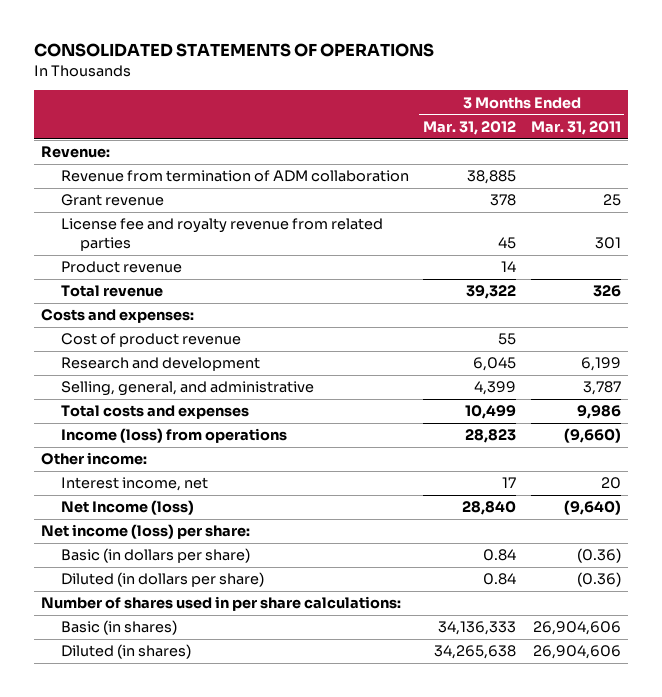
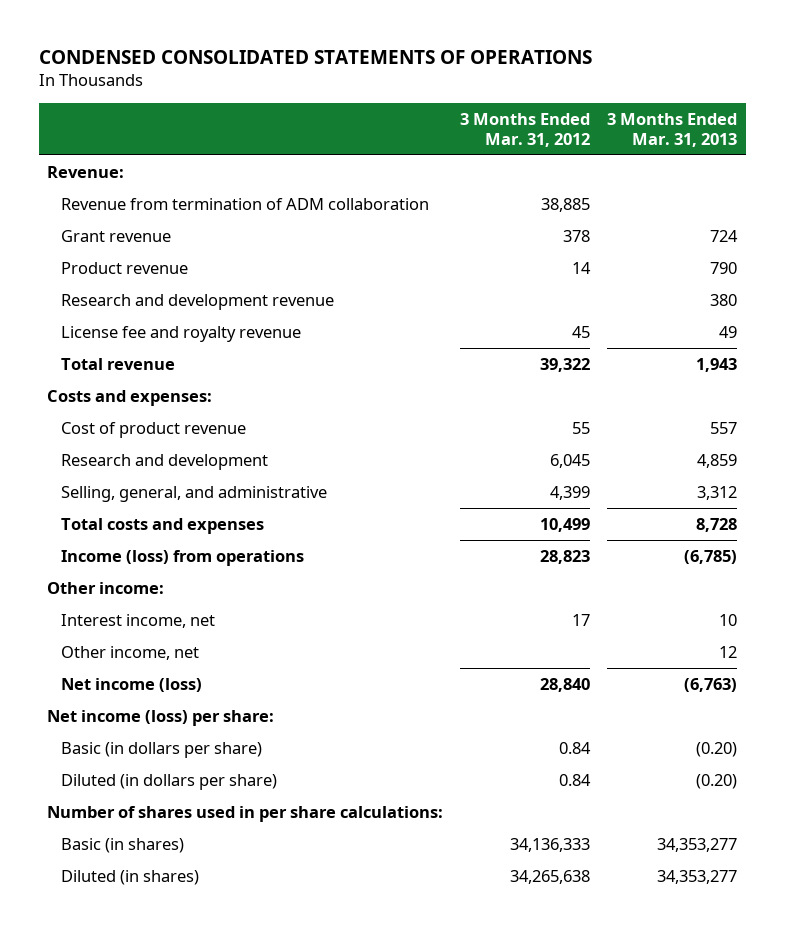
- CONSOLIDATED STATEMENTS OF OPERATIONS
+ CONDENSED CONSOLIDATED STATEMENTS OF OPERATIONS
- | 3 Months Ended Mar. 31, 2012 | 3 Months Ended Mar. 31, 2011
+ | 3 Months Ended Mar. 31, 2012 | 3 Months Ended Mar. 31, 2013
- License fee and royalty revenue from related parties | 45 | 301
+ Research and development revenue | | 380
+ License fee and royalty revenue | 45 | 49
- Net Income (loss) | 28,840 | (9,640)
+ Other income, net | | 12
+ Net income (loss) | 28,840 | (6,763)

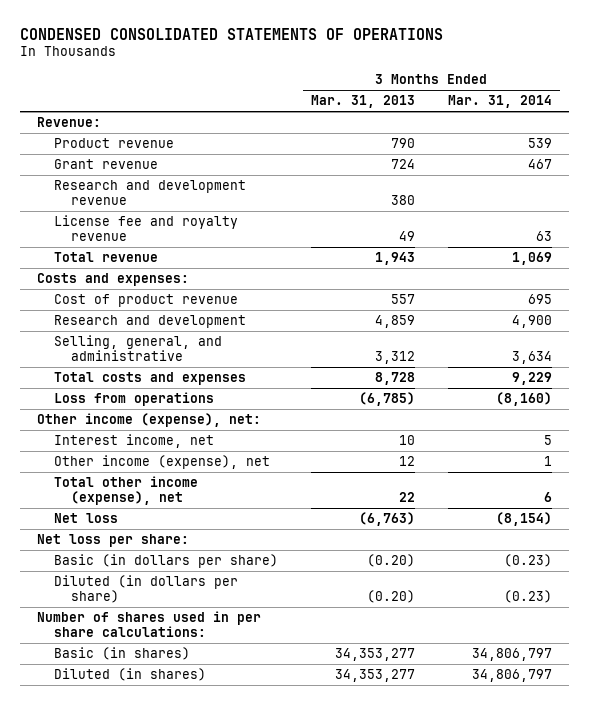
- | 3 Months Ended Mar. 31, 2012 | 3 Months Ended Mar. 31, 2013
+ | 3 Months Ended Mar. 31, 2013 | 3 Months Ended Mar. 31, 2014
- Revenue from termination of ADM collaboration | 38,885 |
moved down: Grant revenue | 724 | 467
- Income (loss) from operations | 28,823 | (6,785)
- Other income:
+ Loss from operations | (6,785) | (8,160)
+ Other income (expense), net:
- Other income, net | | 12
- Net income (loss) | 28,840 | (6,763)
- Net income (loss) per share:
+ Other income (expense), net | 12 | 1
+ Total other income (expense), net | 22 | 6
+ Net loss | (6,763) | (8,154)
+ Net loss per share:

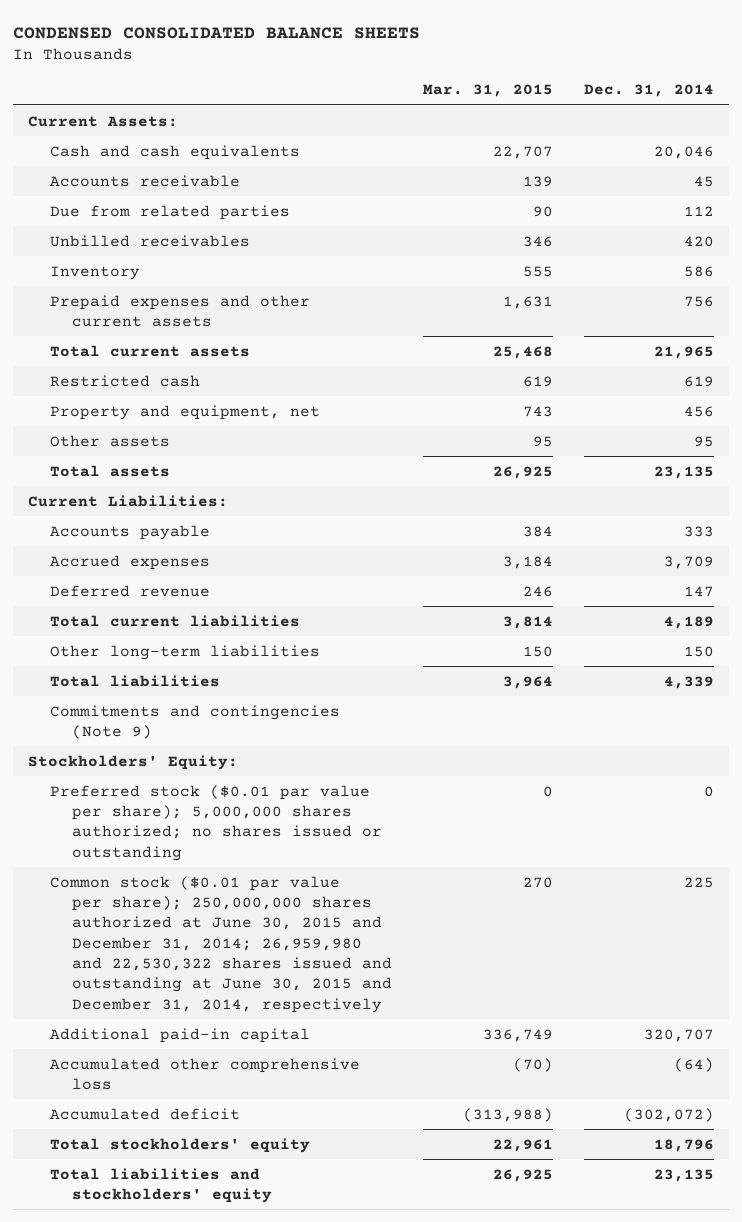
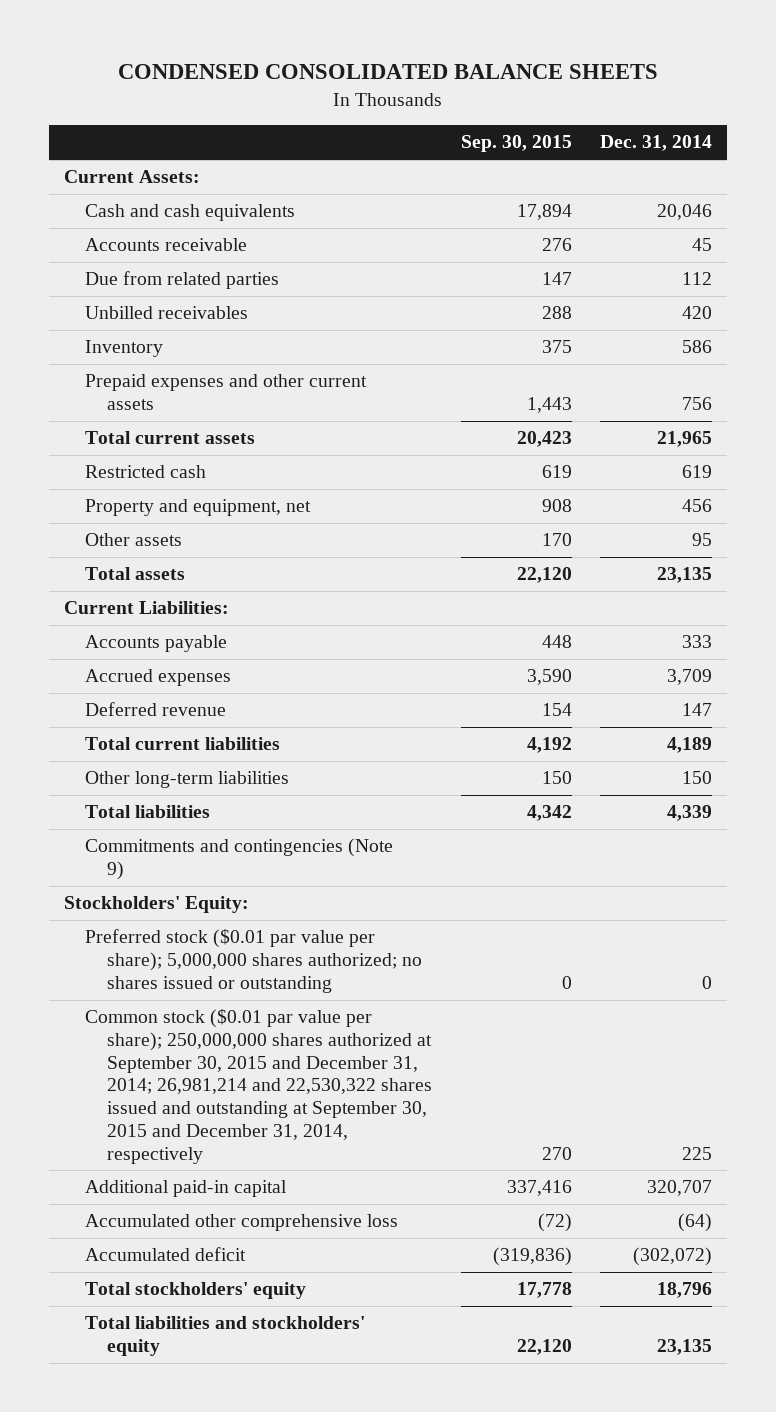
- | Mar. 31, 2015 | Dec. 31, 2014
+ | Sep. 30, 2015 | Dec. 31, 2014
- Common stock ($0.01 par value per share); 250,000,000 shares authorized at June 30, 2015 and December 31, 2014; 26,959,980 and 22,530,322 shares issued and outstanding at June 30, 2015 and December 31, 2014, respectively | 270 | 225
+ Common stock ($0.01 par value per share); 250,000,000 shares authorized at September 30, 2015 and December 31, 2014; 26,981,214 and 22,530,322 shares issued and outstanding at September 30, 2015 and December 31, 2014, respectively | 270 | 225

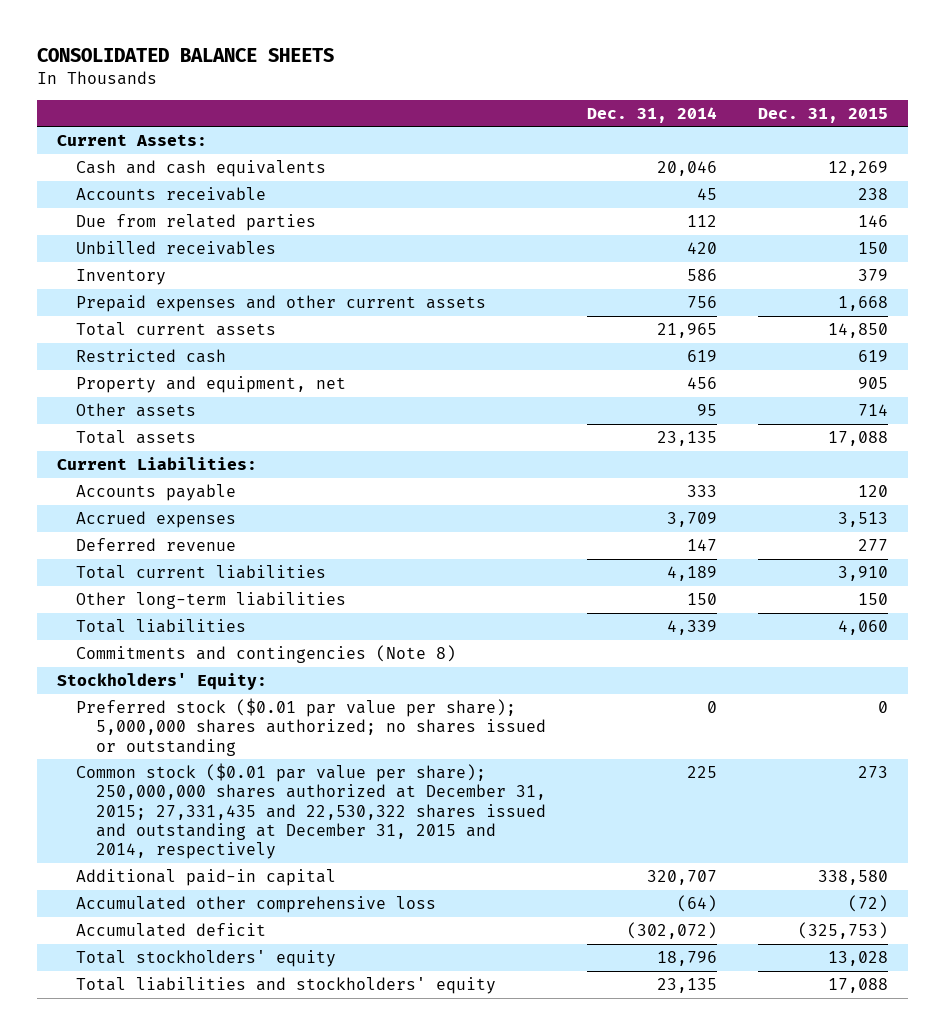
- CONDENSED CONSOLIDATED BALANCE SHEETS
+ CONSOLIDATED BALANCE SHEETS
- | Sep. 30, 2015 | Dec. 31, 2014
+ | Dec. 31, 2014 | Dec. 31, 2015
- Commitments and contingencies (Note 9)
+ Commitments and contingencies (Note 8)
- Common stock ($0.01 par value per share); 250,000,000 shares authorized at September 30, 2015 and December 31, 2014; 26,981,214 and 22,530,322 shares issued and outstanding at September 30, 2015 and December 31, 2014, respectively | 270 | 225
+ Common stock ($0.01 par value per share); 250,000,000 shares authorized at December 31, 2015; 27,331,435 and 22,530,322 shares issued and outstanding at December 31, 2015 and 2014, respectively | 225 | 273

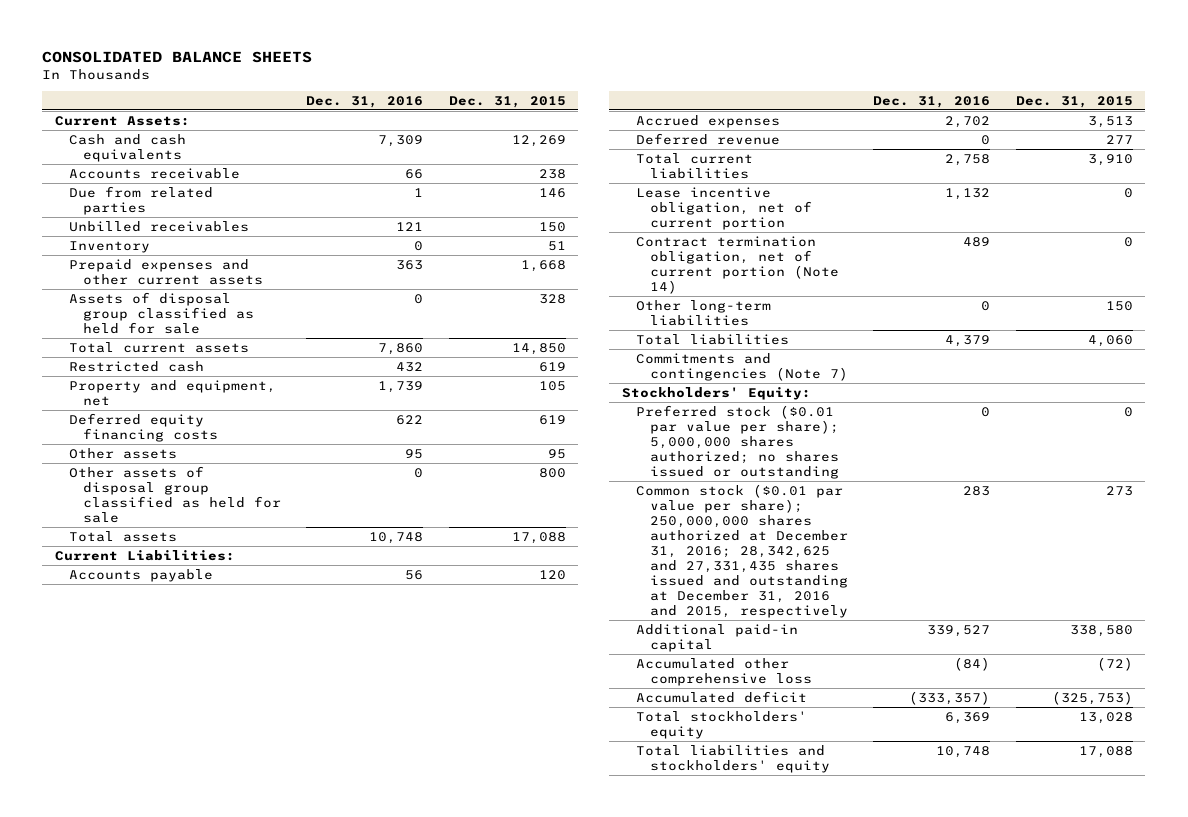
- | Dec. 31, 2014 | Dec. 31, 2015
+ | Dec. 31, 2016 | Dec. 31, 2015
- Inventory | 586 | 379
+ Inventory | 0 | 51
+ Assets of disposal group classified as held for sale | 0 | 328
- Property and equipment, net | 456 | 905
- Other assets | 95 | 714
+ Property and equipment, net | 1,739 | 105
+ Deferred equity financing costs | 622 | 619
+ Other assets | 95 | 95
+ Other assets of disposal group classified as held for sale | 0 | 800
+ Lease incentive obligation, net of current portion | 1,132 | 0
+ Contract termination obligation, net of current portion (Note 14) | 489 | 0
- Commitments and contingencies (Note 8)
+ Commitments and contingencies (Note 7)
- Common stock ($0.01 par value per share); 250,000,000 shares authorized at December 31, 2015; 27,331,435 and 22,530,322 shares issued and outstanding at December 31, 2015 and 2014, respectively | 225 | 273
+ Common stock ($0.01 par value per share); 250,000,000 shares authorized at December 31, 2016; 28,342,625 and 27,331,435 shares issued and outstanding at December 31, 2016 and 2015, respectively | 283 | 273

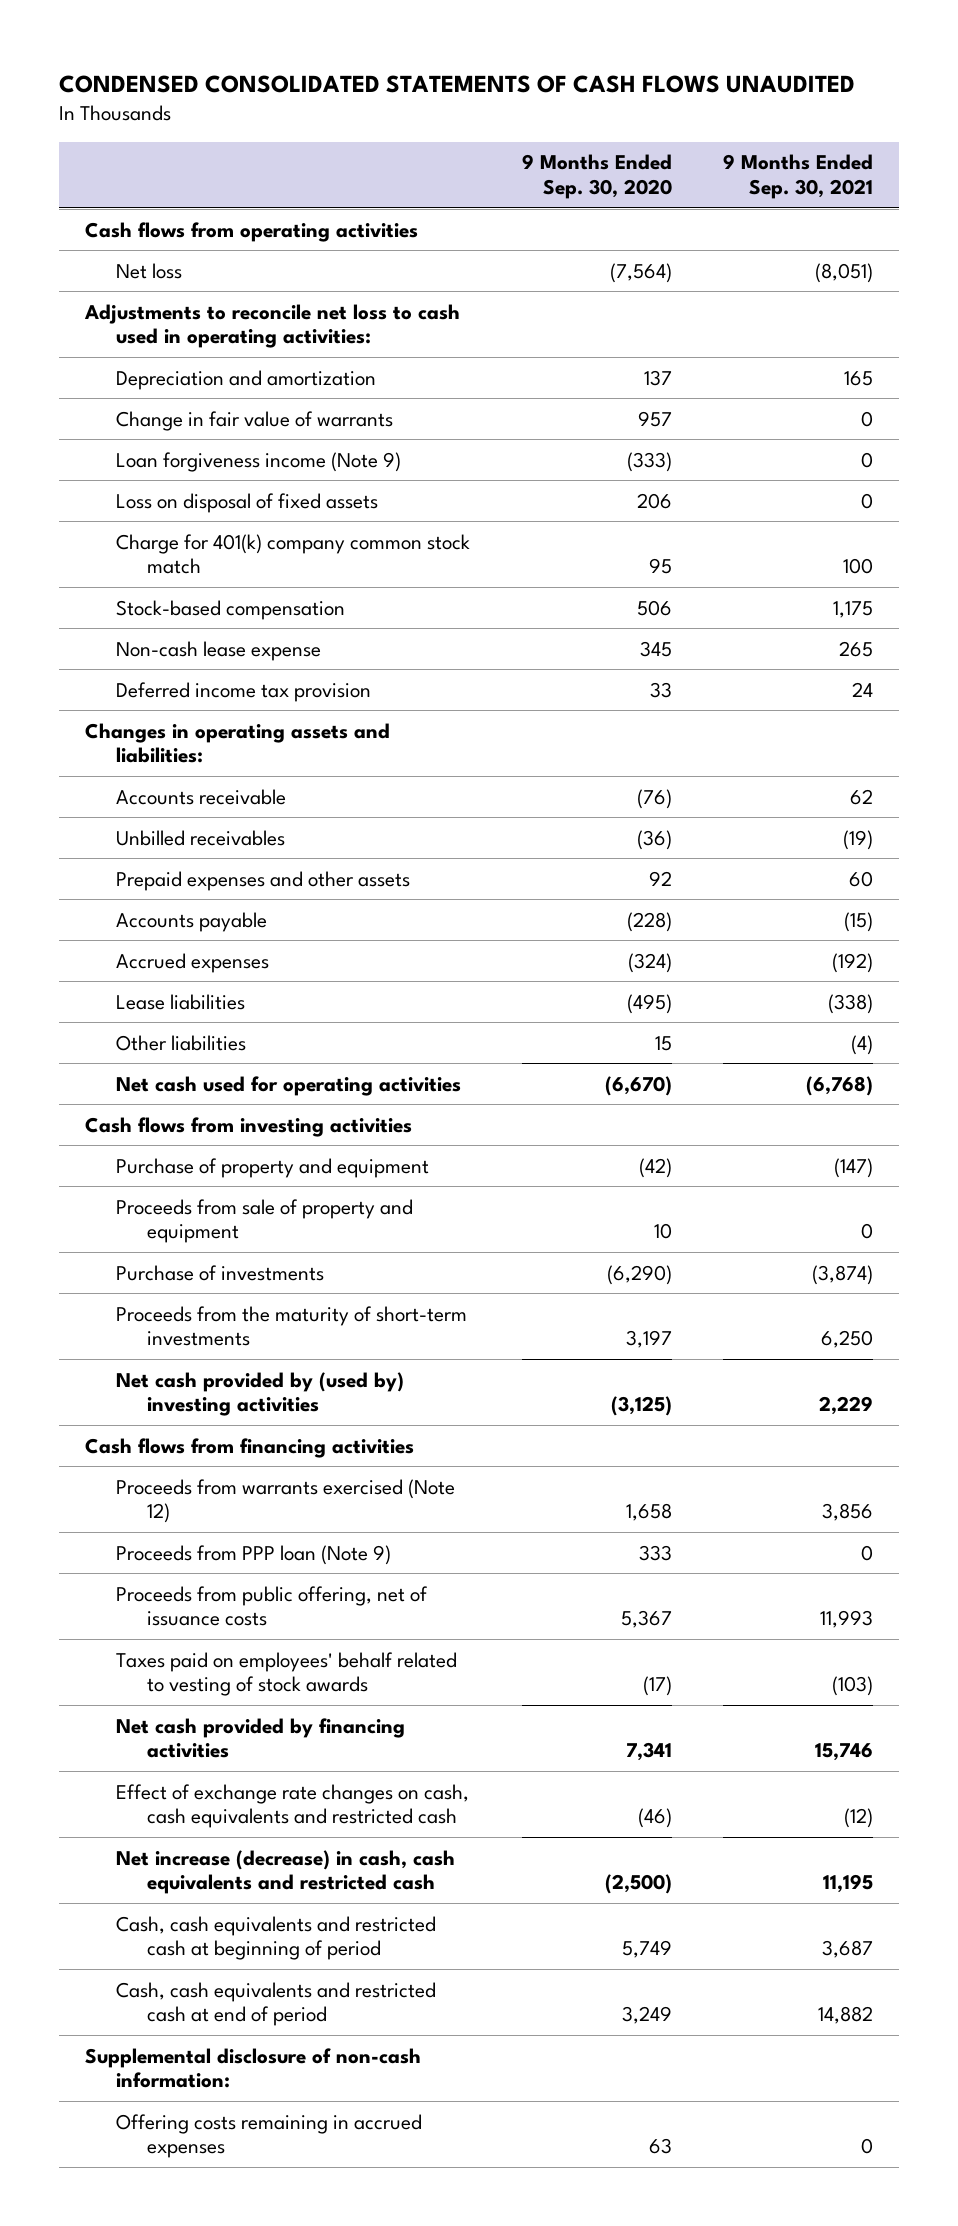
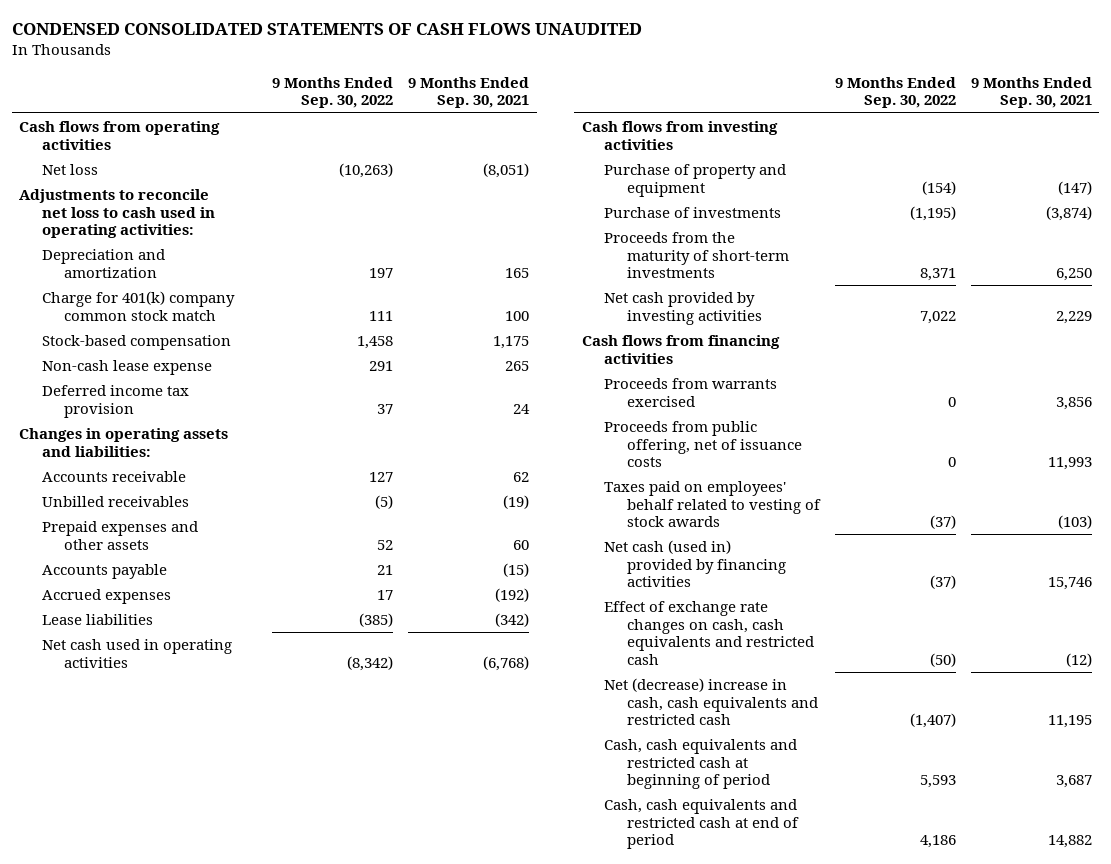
- | 9 Months Ended Sep. 30, 2020 | 9 Months Ended Sep. 30, 2021
+ | 9 Months Ended Sep. 30, 2022 | 9 Months Ended Sep. 30, 2021
- Change in fair value of warrants | 957 | 0
- Loan forgiveness income (Note 9) | (333) | 0
- Loss on disposal of fixed assets | 206 | 0
- Lease liabilities | (495) | (338)
- Other liabilities | 15 | (4)
- Net cash used for operating activities | (6,670) | (6,768)
+ Lease liabilities | (385) | (342)
+ Net cash used in operating activities | (8,342) | (6,768)
- Proceeds from sale of property and equipment | 10 | 0
- Net cash provided by (used by) investing activities | (3,125) | 2,229
+ Net cash provided by investing activities | 7,022 | 2,229
- Proceeds from warrants exercised (Note 12) | 1,658 | 3,856
- Proceeds from PPP loan (Note 9) | 333 | 0
+ Proceeds from warrants exercised | 0 | 3,856
- Net cash provided by financing activities | 7,341 | 15,746
+ Net cash (used in) provided by financing activities | (37) | 15,746
- Net increase (decrease) in cash, cash equivalents and restricted cash | (2,500) | 11,195
+ Net (decrease) increase in cash, cash equivalents and restricted cash | (1,407) | 11,195
- Supplemental disclosure of non-cash information:
- Offering costs remaining in accrued expenses | 63 | 0

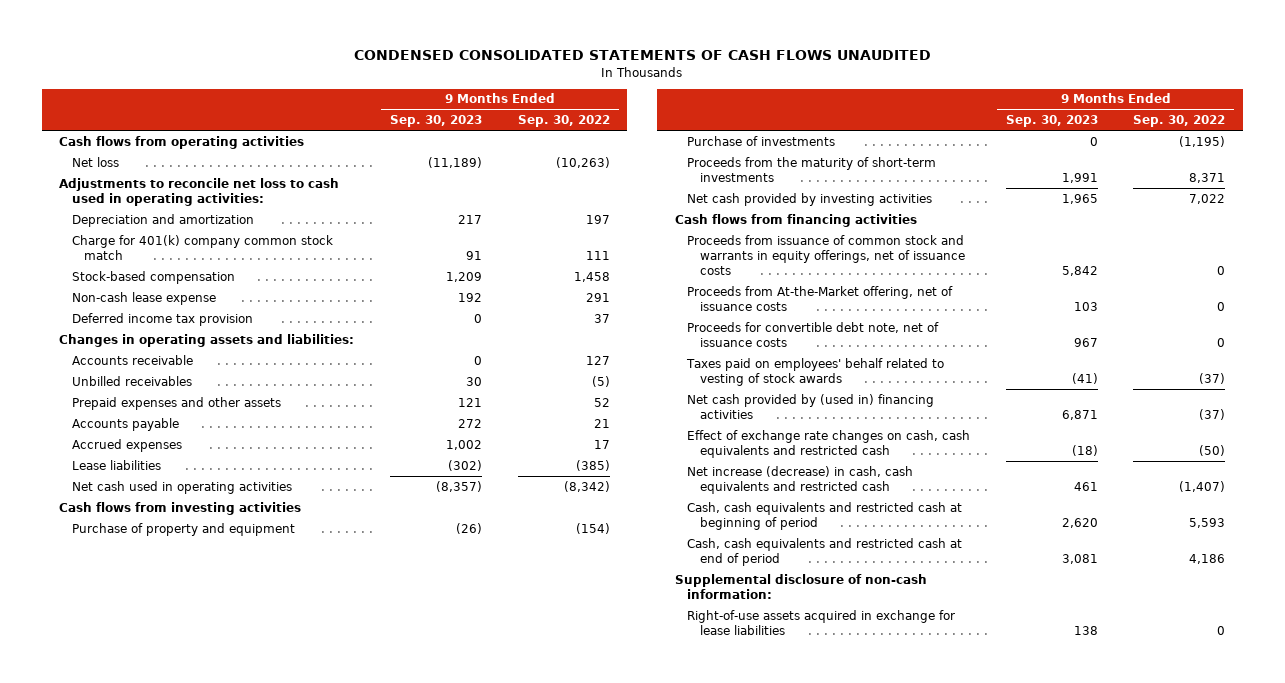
- | 9 Months Ended Sep. 30, 2022 | 9 Months Ended Sep. 30, 2021
+ | 9 Months Ended Sep. 30, 2023 | 9 Months Ended Sep. 30, 2022
- Proceeds from warrants exercised | 0 | 3,856
- Proceeds from public offering, net of issuance costs | 0 | 11,993
+ Proceeds from issuance of common stock and warrants in equity offerings, net of issuance costs | 5,842 | 0
+ Proceeds from At-the-Market offering, net of issuance costs | 103 | 0
+ Proceeds for convertible debt note, net of issuance costs | 967 | 0
- Net cash (used in) provided by financing activities | (37) | 15,746
+ Net cash provided by (used in) financing activities | 6,871 | (37)
- Net (decrease) increase in cash, cash equivalents and restricted cash | (1,407) | 11,195
+ Net increase (decrease) in cash, cash equivalents and restricted cash | 461 | (1,407)
+ Supplemental disclosure of non-cash information:
+ Right-of-use assets acquired in exchange for lease liabilities | 138 | 0

